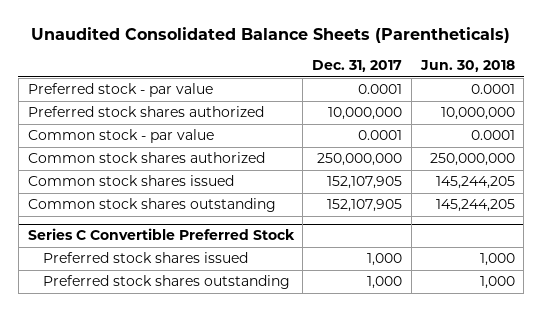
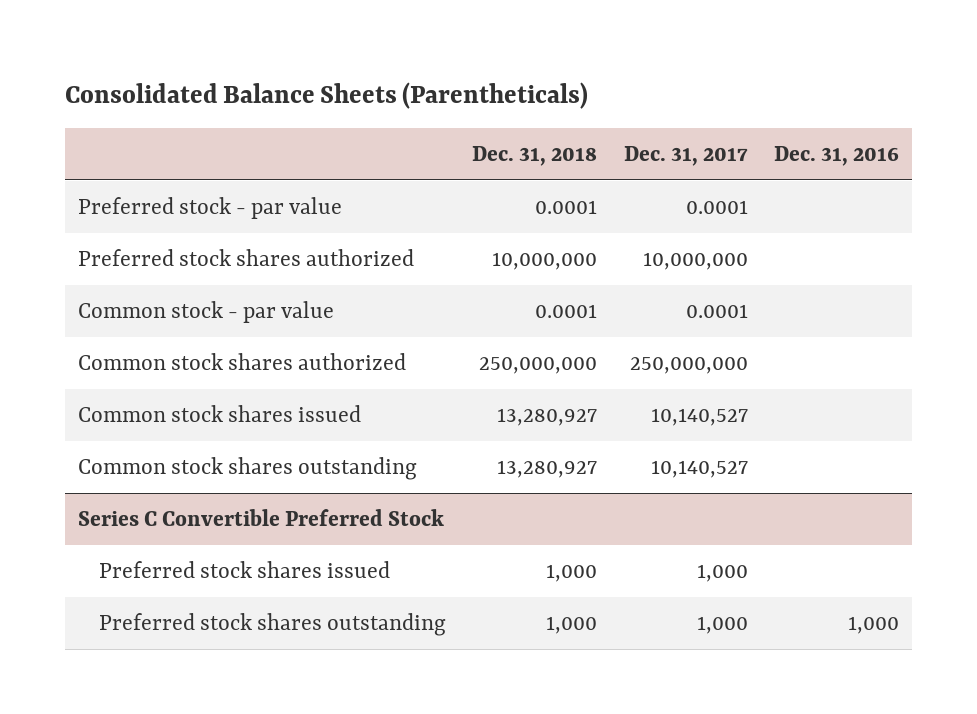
- Unaudited Consolidated Balance Sheets (Parentheticals)
+ Consolidated Balance Sheets (Parentheticals)
- | Dec. 31, 2017 | Jun. 30, 2018
+ | Dec. 31, 2018 | Dec. 31, 2017 | Dec. 31, 2016
- Common stock shares issued | 152,107,905 | 145,244,205
- Common stock shares outstanding | 152,107,905 | 145,244,205
+ Common stock shares issued | 13,280,927 | 10,140,527 |
+ Common stock shares outstanding | 13,280,927 | 10,140,527 |

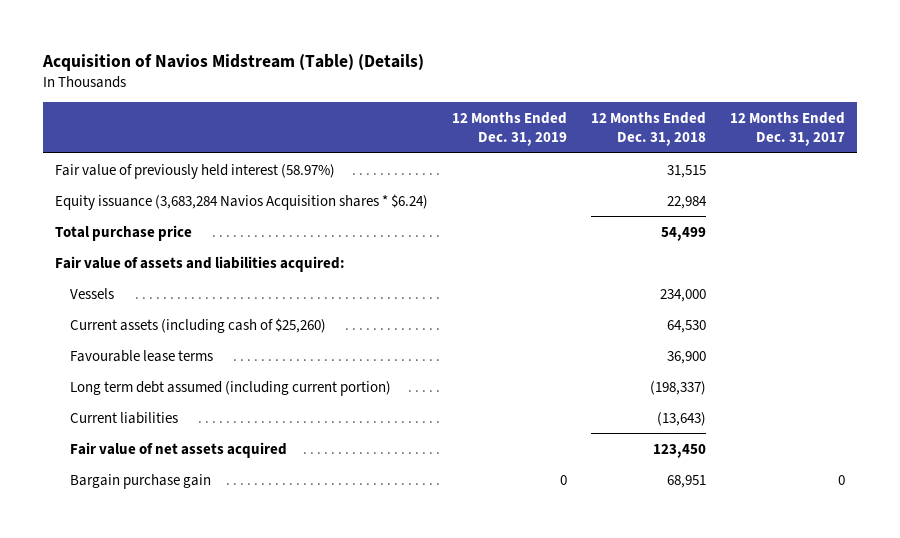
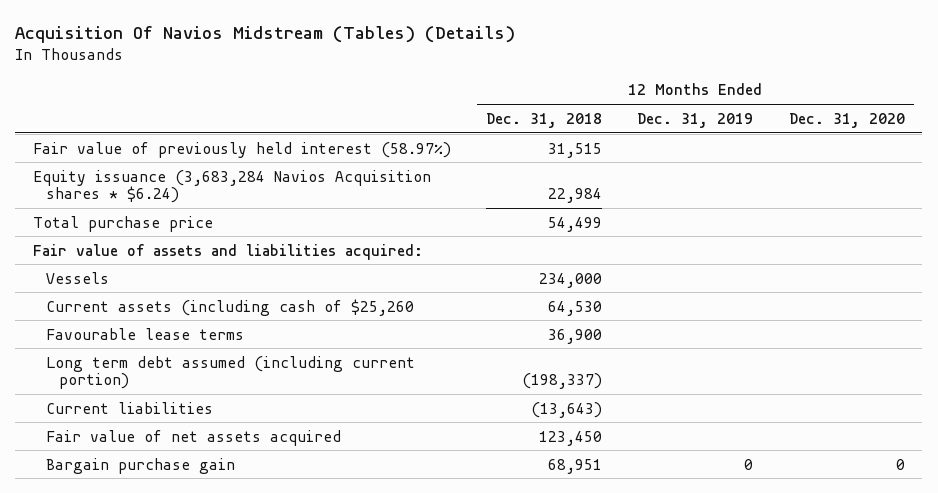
- Acquisition of Navios Midstream (Table) (Details)
+ Acquisition Of Navios Midstream (Tables) (Details)
- | 12 Months Ended Dec. 31, 2019 | 12 Months Ended Dec. 31, 2018 | 12 Months Ended Dec. 31, 2017
+ | 12 Months Ended Dec. 31, 2018 | 12 Months Ended Dec. 31, 2019 | 12 Months Ended Dec. 31, 2020
- Current assets (including cash of $25,260) | | 64,530 |
+ Current assets (including cash of $25,260 | 64,530 | |

